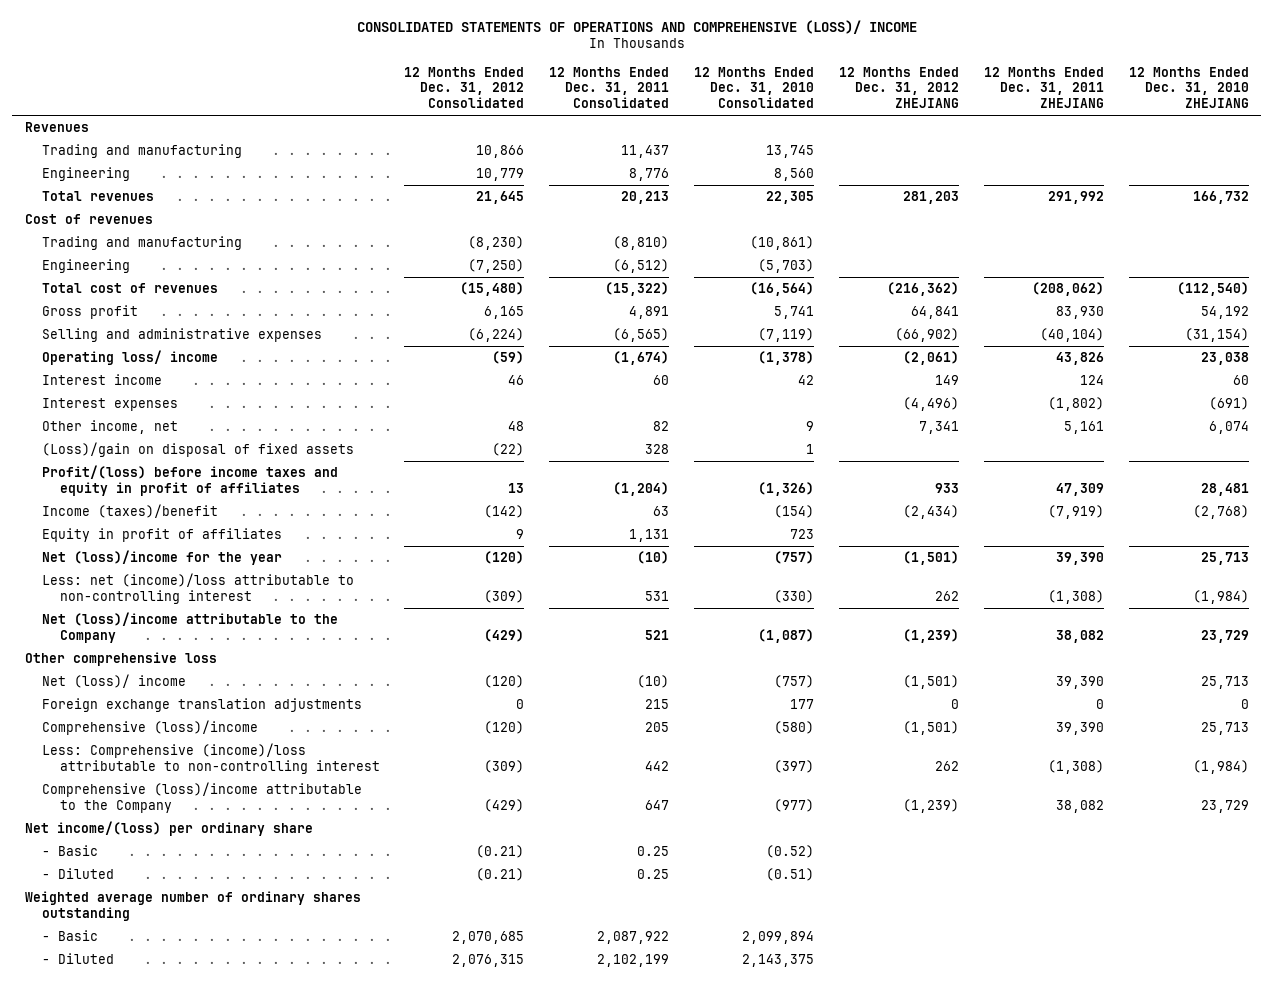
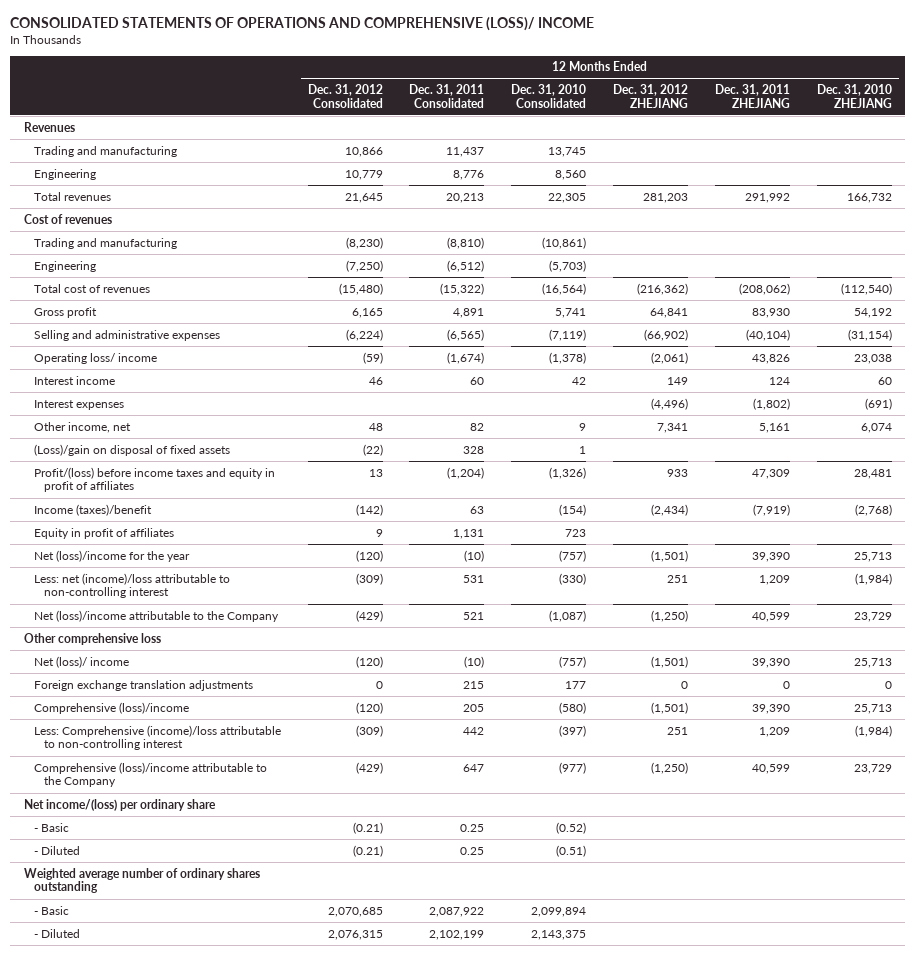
- Less: net (income)/loss attributable to non-controlling interest | (309) | 531 | (330) | 262 | (1,308) | (1,984)
- Net (loss)/income attributable to the Company | (429) | 521 | (1,087) | (1,239) | 38,082 | 23,729
+ Less: net (income)/loss attributable to non-controlling interest | (309) | 531 | (330) | 251 | 1,209 | (1,984)
+ Net (loss)/income attributable to the Company | (429) | 521 | (1,087) | (1,250) | 40,599 | 23,729
- Less: Comprehensive (income)/loss attributable to non-controlling interest | (309) | 442 | (397) | 262 | (1,308) | (1,984)
- Comprehensive (loss)/income attributable to the Company | (429) | 647 | (977) | (1,239) | 38,082 | 23,729
+ Less: Comprehensive (income)/loss attributable to non-controlling interest | (309) | 442 | (397) | 251 | 1,209 | (1,984)
+ Comprehensive (loss)/income attributable to the Company | (429) | 647 | (977) | (1,250) | 40,599 | 23,729

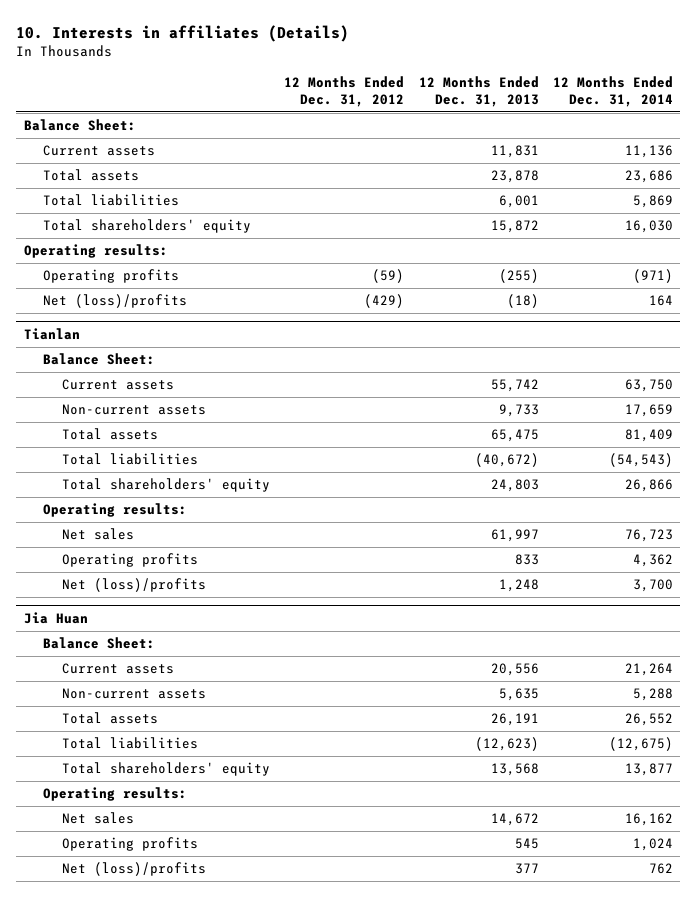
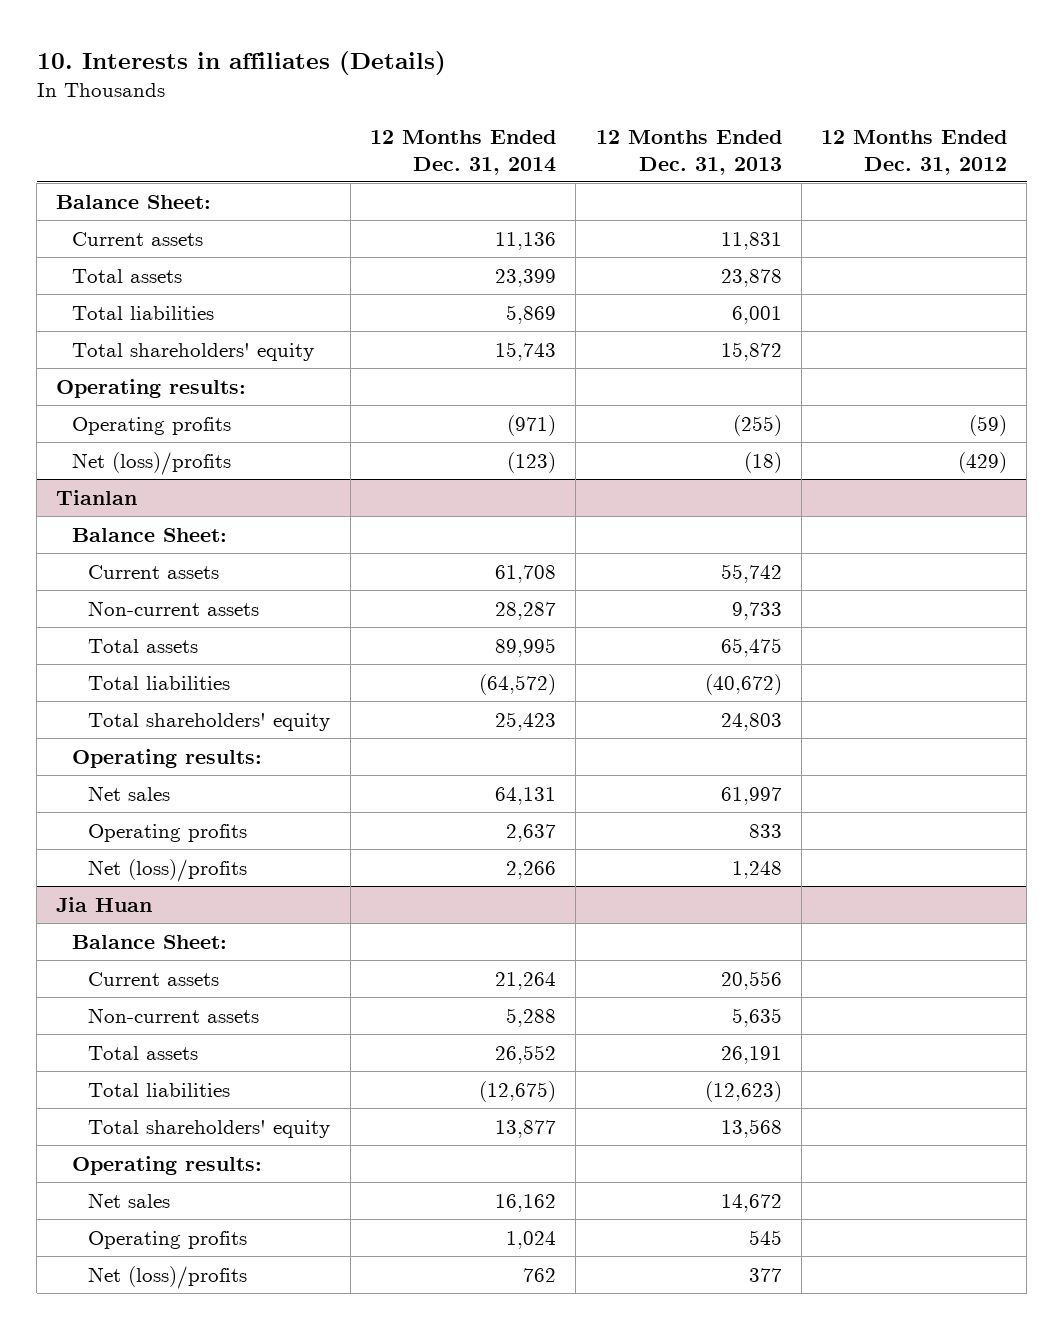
- | 12 Months Ended Dec. 31, 2012 | 12 Months Ended Dec. 31, 2013 | 12 Months Ended Dec. 31, 2014
+ | 12 Months Ended Dec. 31, 2014 | 12 Months Ended Dec. 31, 2013 | 12 Months Ended Dec. 31, 2012
- Total assets | | 23,878 | 23,686
+ Total assets | 23,399 | 23,878 |
- Total shareholders' equity | | 15,872 | 16,030
+ Total shareholders' equity | 15,743 | 15,872 |
- Net (loss)/profits | (429) | (18) | 164
+ Net (loss)/profits | (123) | (18) | (429)
@ Tianlan
- Current assets | | 55,742 | 63,750
- Non-current assets | | 9,733 | 17,659
- Total assets | | 65,475 | 81,409
- Total liabilities | | (40,672) | (54,543)
- Total shareholders' equity | | 24,803 | 26,866
+ Current assets | 61,708 | 55,742 |
+ Non-current assets | 28,287 | 9,733 |
+ Total assets | 89,995 | 65,475 |
+ Total liabilities | (64,572) | (40,672) |
+ Total shareholders' equity | 25,423 | 24,803 |
- Net sales | | 61,997 | 76,723
- Operating profits | | 833 | 4,362
- Net (loss)/profits | | 1,248 | 3,700
+ Net sales | 64,131 | 61,997 |
+ Operating profits | 2,637 | 833 |
+ Net (loss)/profits | 2,266 | 1,248 |

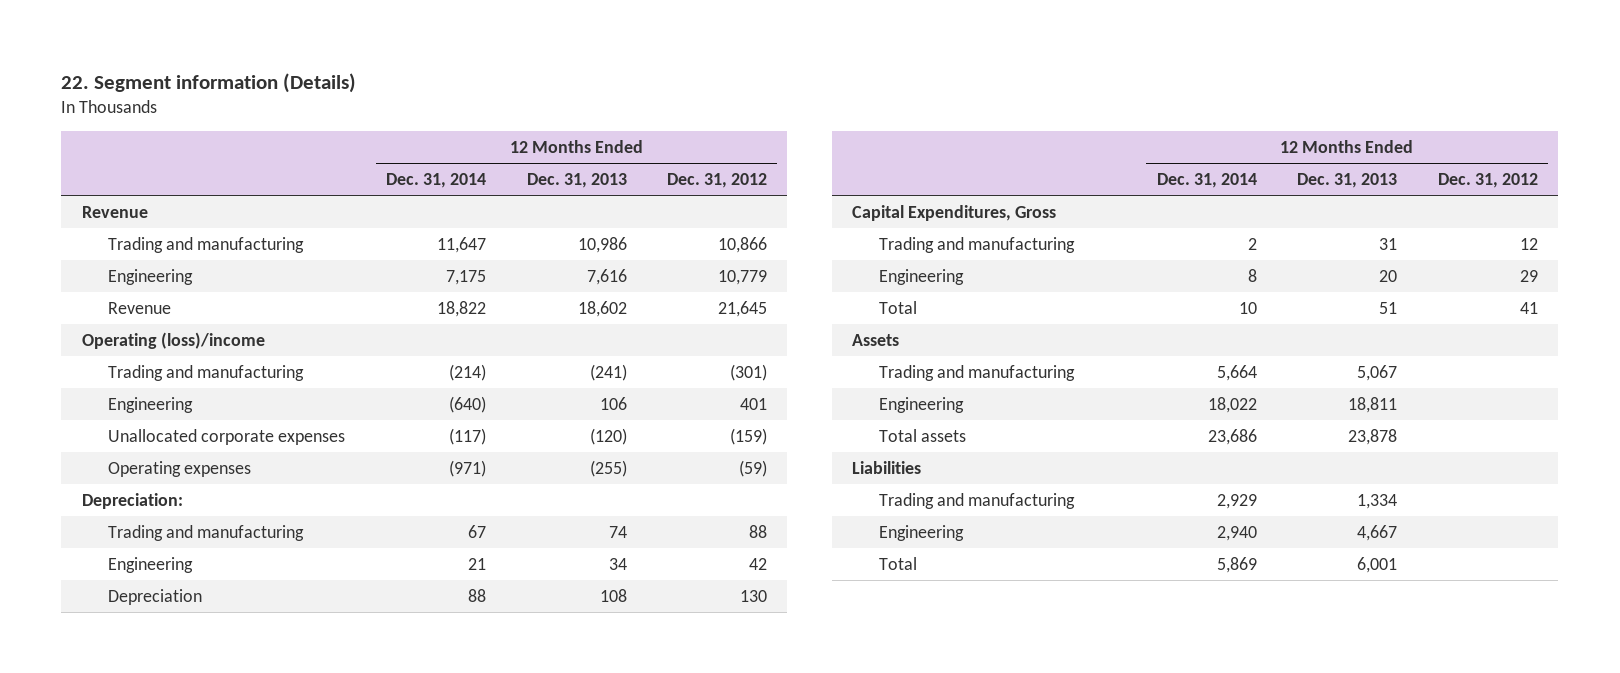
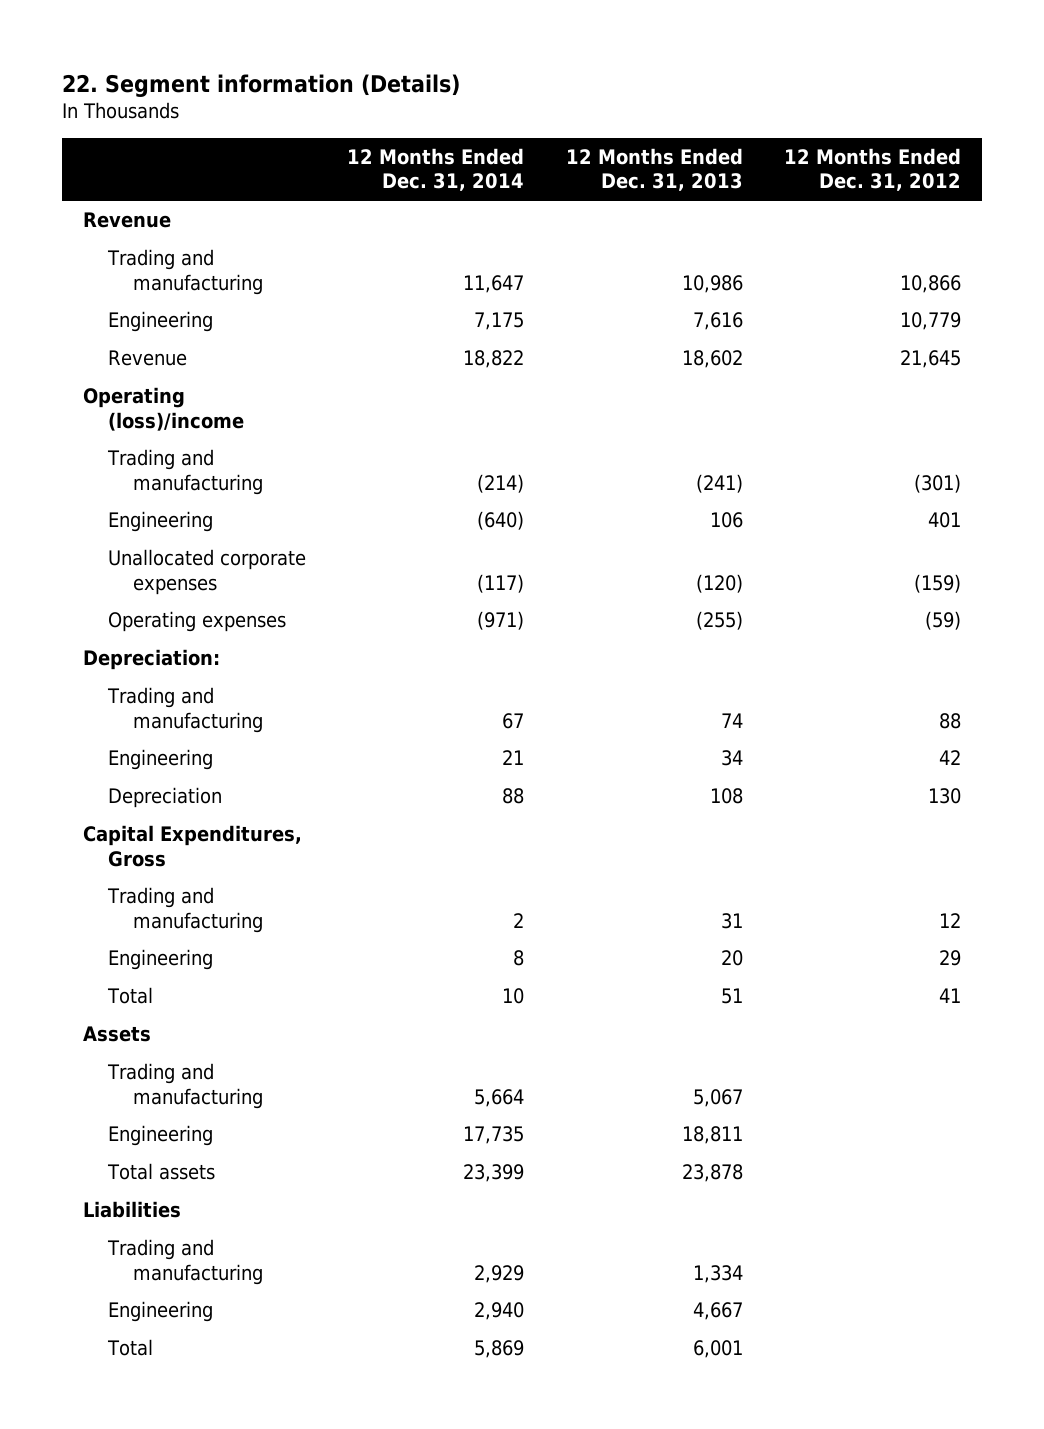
- Engineering | 18,022 | 18,811 |
- Total assets | 23,686 | 23,878 |
+ Engineering | 17,735 | 18,811 |
+ Total assets | 23,399 | 23,878 |

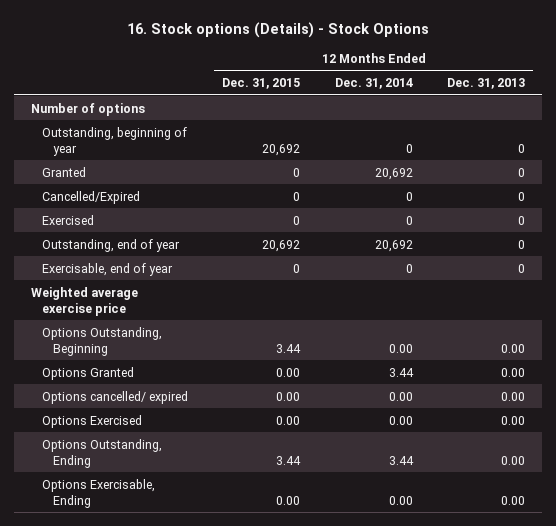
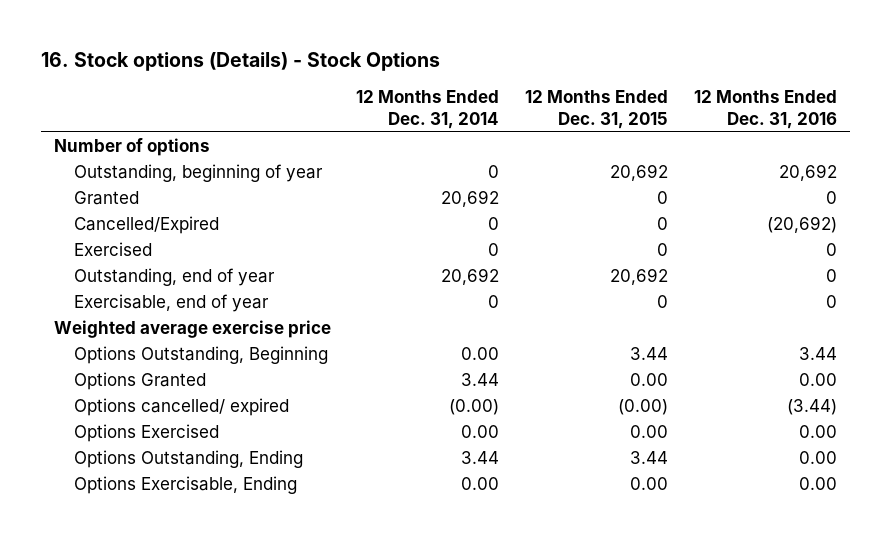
- | 12 Months Ended Dec. 31, 2015 | 12 Months Ended Dec. 31, 2014 | 12 Months Ended Dec. 31, 2013
+ | 12 Months Ended Dec. 31, 2014 | 12 Months Ended Dec. 31, 2015 | 12 Months Ended Dec. 31, 2016
- Options cancelled/ expired | 0.00 | 0.00 | 0.00
+ Options cancelled/ expired | (0.00) | (0.00) | (3.44)

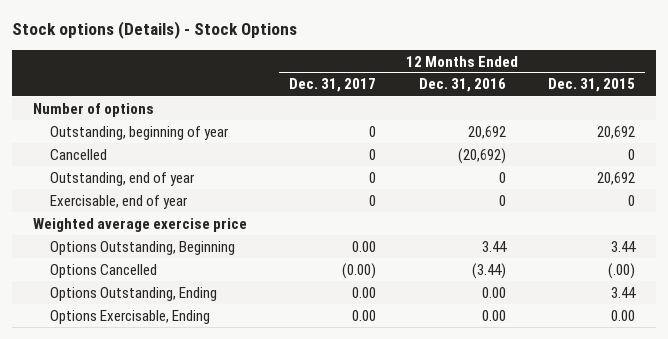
- 16. Stock options (Details) - Stock Options
+ Stock options (Details) - Stock Options
- | 12 Months Ended Dec. 31, 2014 | 12 Months Ended Dec. 31, 2015 | 12 Months Ended Dec. 31, 2016
+ | 12 Months Ended Dec. 31, 2017 | 12 Months Ended Dec. 31, 2016 | 12 Months Ended Dec. 31, 2015
- Granted | 20,692 | 0 | 0
- Cancelled/Expired | 0 | 0 | (20,692)
- Exercised | 0 | 0 | 0
+ Cancelled | 0 | (20,692) | 0
- Options Granted | 3.44 | 0.00 | 0.00
- Options cancelled/ expired | (0.00) | (0.00) | (3.44)
- Options Exercised | 0.00 | 0.00 | 0.00
+ Options Cancelled | (0.00) | (3.44) | (.00)

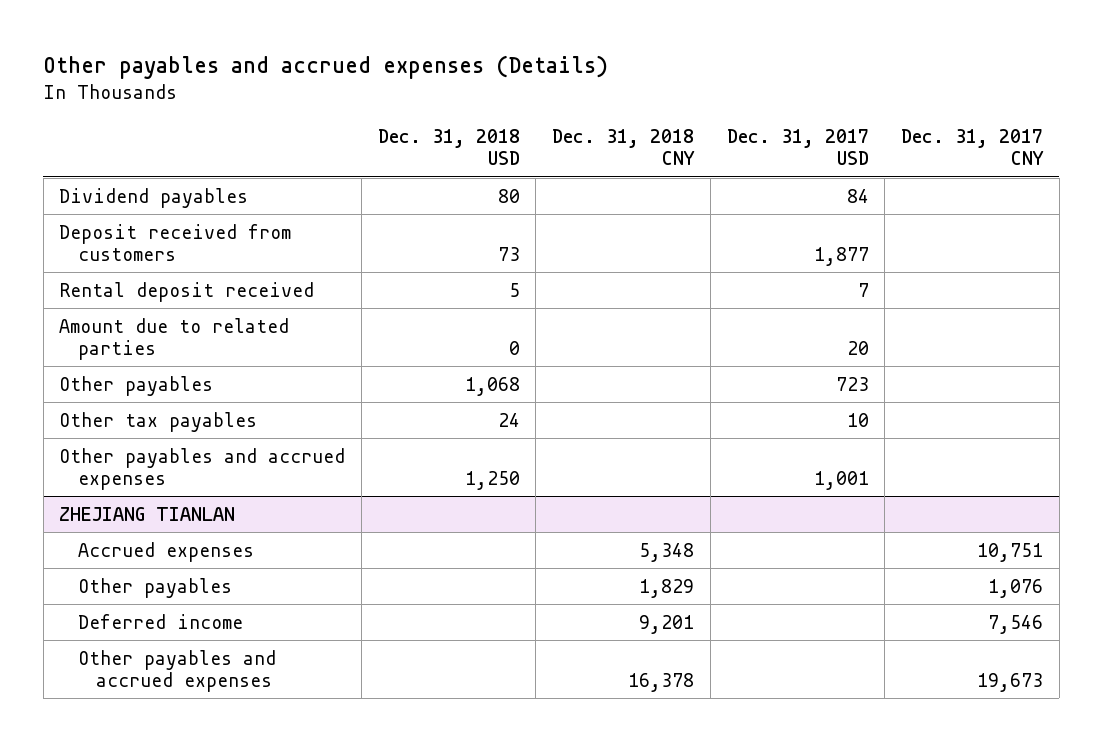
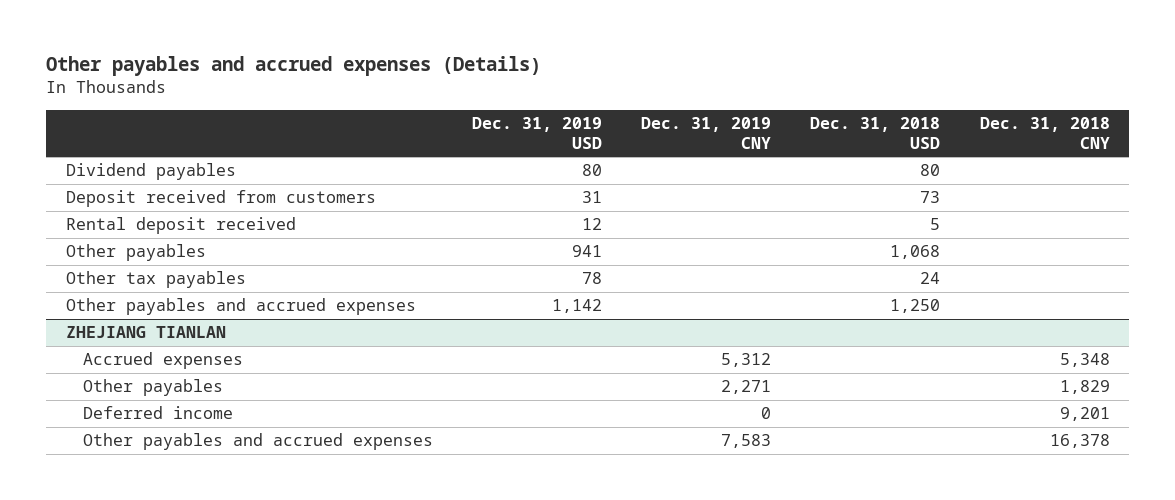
- | Dec. 31, 2018 USD | Dec. 31, 2018 CNY | Dec. 31, 2017 USD | Dec. 31, 2017 CNY
+ | Dec. 31, 2019 USD | Dec. 31, 2019 CNY | Dec. 31, 2018 USD | Dec. 31, 2018 CNY
- Amount due to related parties | 0 | | 20 |

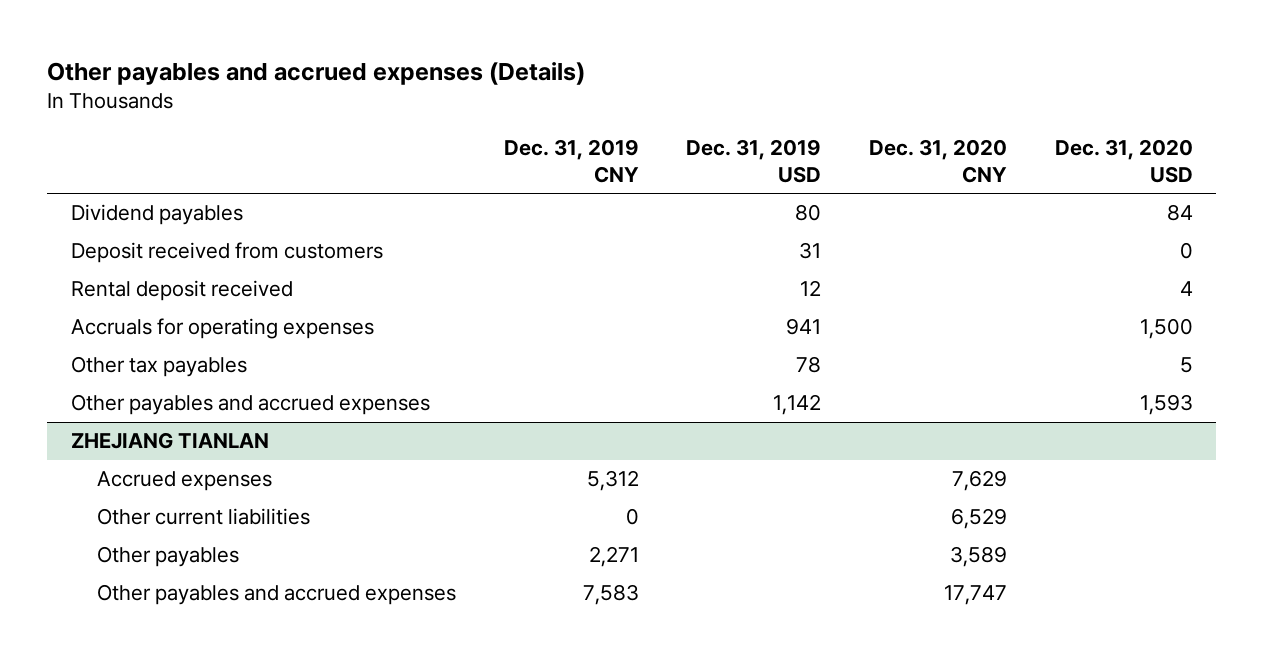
- | Dec. 31, 2019 USD | Dec. 31, 2019 CNY | Dec. 31, 2018 USD | Dec. 31, 2018 CNY
+ | Dec. 31, 2019 CNY | Dec. 31, 2019 USD | Dec. 31, 2020 CNY | Dec. 31, 2020 USD
- Other payables | 941 | | 1,068 |
+ Accruals for operating expenses | | 941 | | 1,500
@ ZHEJIANG TIANLAN
+ Other current liabilities | 0 | | 6,529 |
- Deferred income | | 0 | | 9,201

